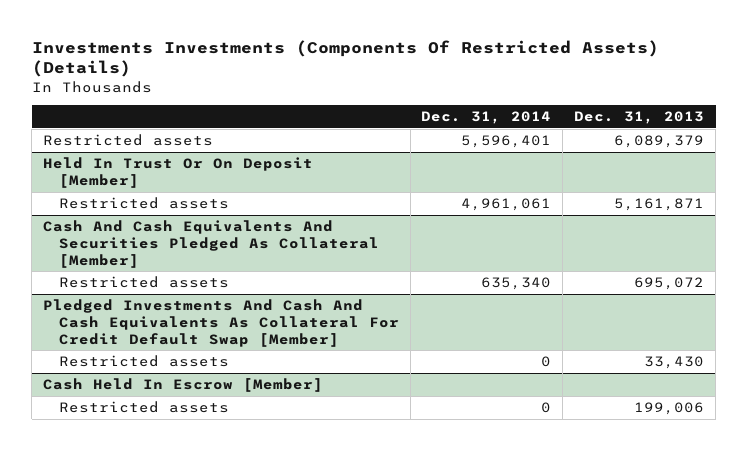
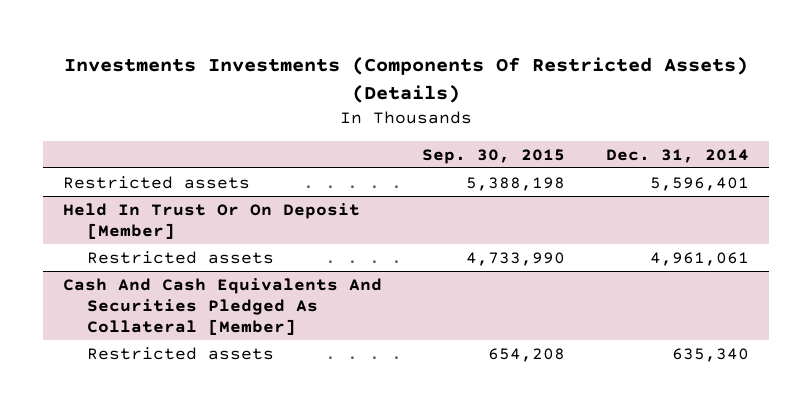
- | Dec. 31, 2014 | Dec. 31, 2013
+ | Sep. 30, 2015 | Dec. 31, 2014
- Pledged Investments And Cash And Cash Equivalents As Collateral For Credit Default Swap [Member]
- Restricted assets | 0 | 33,430
- Cash Held In Escrow [Member]
- Restricted assets | 0 | 199,006

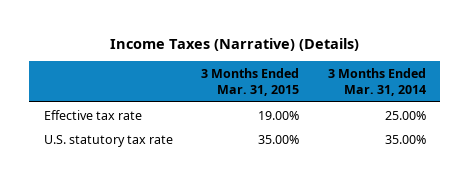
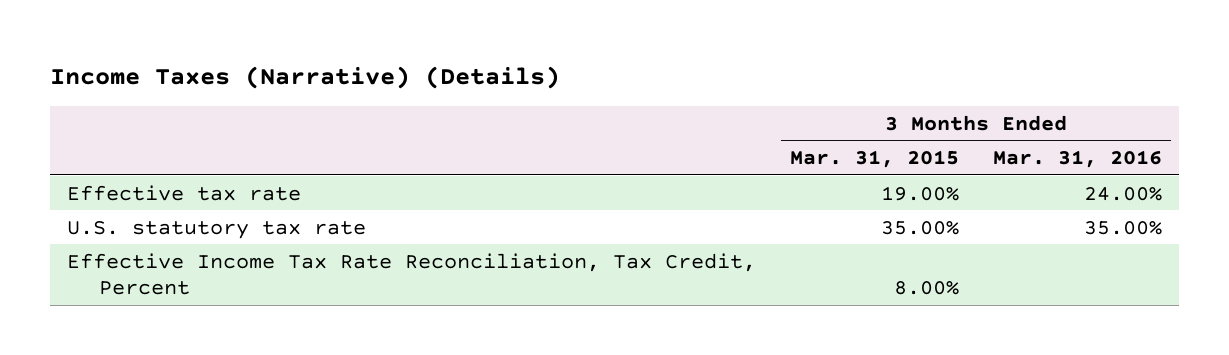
- | 3 Months Ended Mar. 31, 2015 | 3 Months Ended Mar. 31, 2014
+ | 3 Months Ended Mar. 31, 2015 | 3 Months Ended Mar. 31, 2016
+ Effective Income Tax Rate Reconciliation, Tax Credit, Percent | 8.00% |

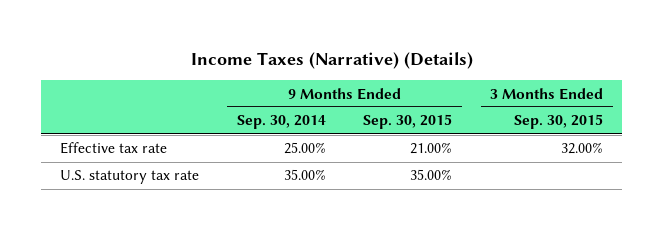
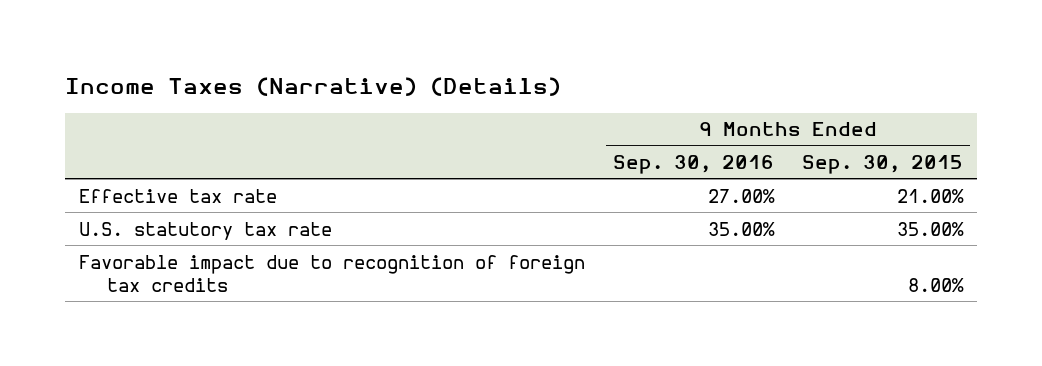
- | 9 Months Ended Sep. 30, 2014 | 9 Months Ended Sep. 30, 2015 | 3 Months Ended Sep. 30, 2015
+ | 9 Months Ended Sep. 30, 2016 | 9 Months Ended Sep. 30, 2015
+ Favorable impact due to recognition of foreign tax credits | | 8.00%

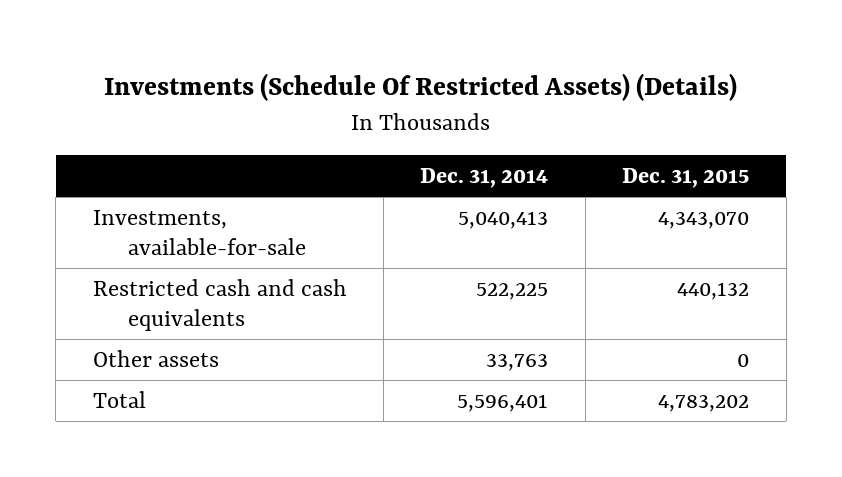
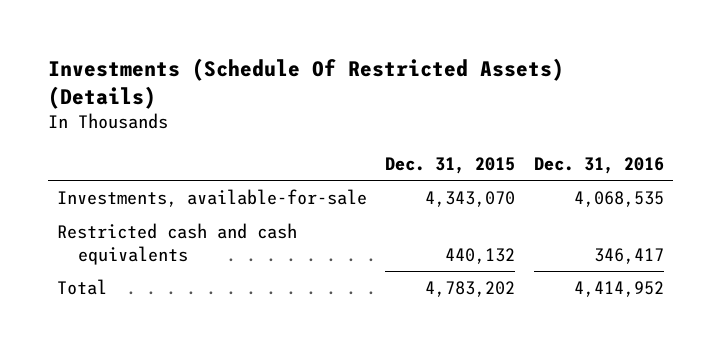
- | Dec. 31, 2014 | Dec. 31, 2015
+ | Dec. 31, 2015 | Dec. 31, 2016
- Other assets | 33,763 | 0

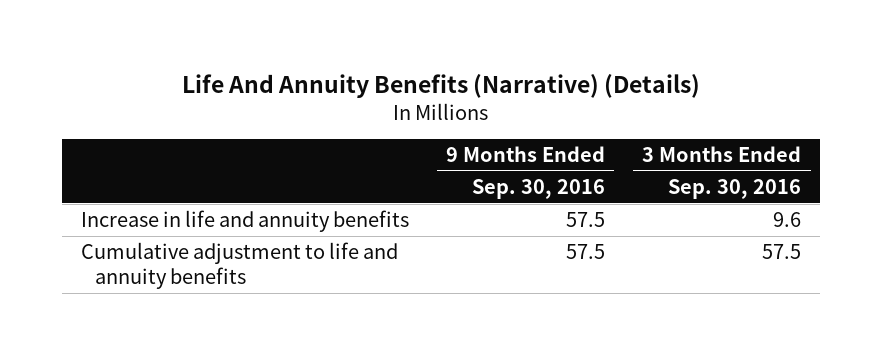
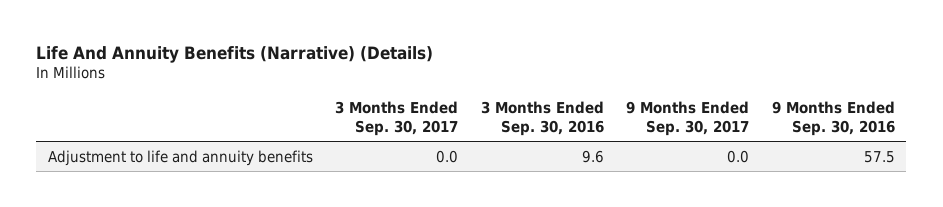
- | 9 Months Ended Sep. 30, 2016 | 3 Months Ended Sep. 30, 2016
+ | 3 Months Ended Sep. 30, 2017 | 3 Months Ended Sep. 30, 2016 | 9 Months Ended Sep. 30, 2017 | 9 Months Ended Sep. 30, 2016
- Increase in life and annuity benefits | 57.5 | 9.6
- Cumulative adjustment to life and annuity benefits | 57.5 | 57.5
+ Adjustment to life and annuity benefits | 0.0 | 9.6 | 0.0 | 57.5

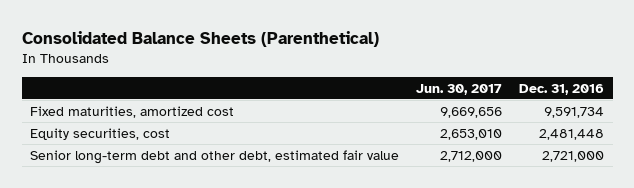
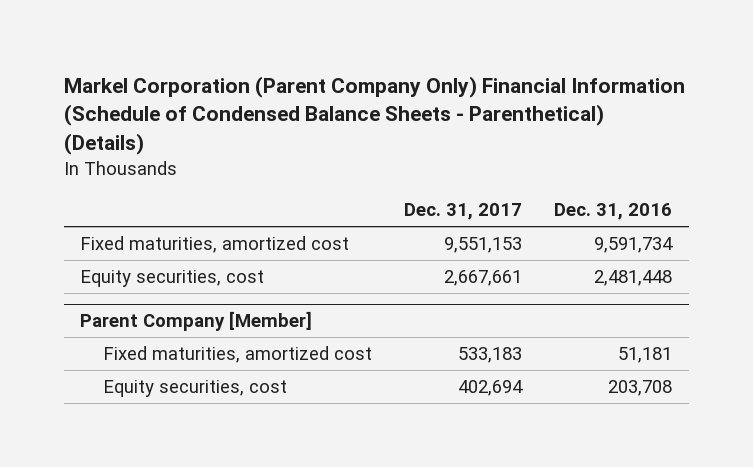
- Consolidated Balance Sheets (Parenthetical)
+ Markel Corporation (Parent Company Only) Financial Information (Schedule of Condensed Balance Sheets - Parenthetical) (Details)
- | Jun. 30, 2017 | Dec. 31, 2016
+ | Dec. 31, 2017 | Dec. 31, 2016
- Senior long-term debt and other debt, estimated fair value | 2,712,000 | 2,721,000
+ Parent Company [Member]
+ Fixed maturities, amortized cost | 533,183 | 51,181
+ Equity securities, cost | 402,694 | 203,708

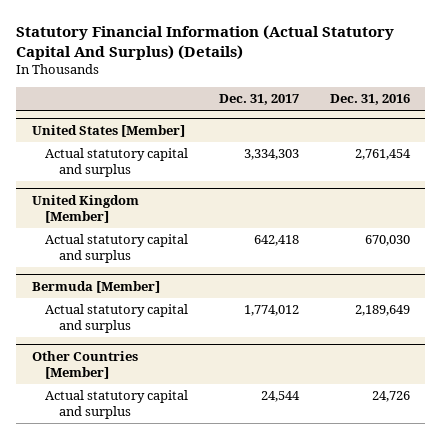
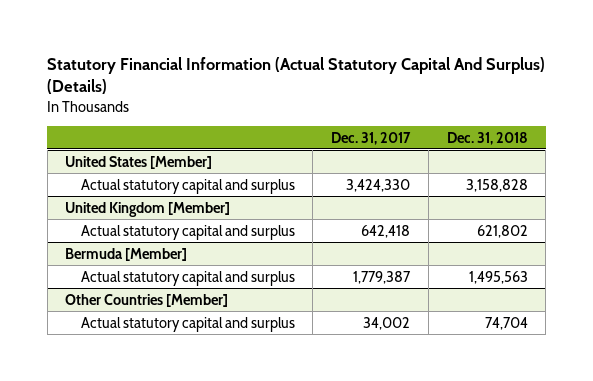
- | Dec. 31, 2017 | Dec. 31, 2016
+ | Dec. 31, 2017 | Dec. 31, 2018
@ United States [Member]
- Actual statutory capital and surplus | 3,334,303 | 2,761,454
+ Actual statutory capital and surplus | 3,424,330 | 3,158,828
@ Bermuda [Member]
- Actual statutory capital and surplus | 1,774,012 | 2,189,649
+ Actual statutory capital and surplus | 1,779,387 | 1,495,563
@ Other Countries [Member]
- Actual statutory capital and surplus | 24,544 | 24,726
+ Actual statutory capital and surplus | 34,002 | 74,704

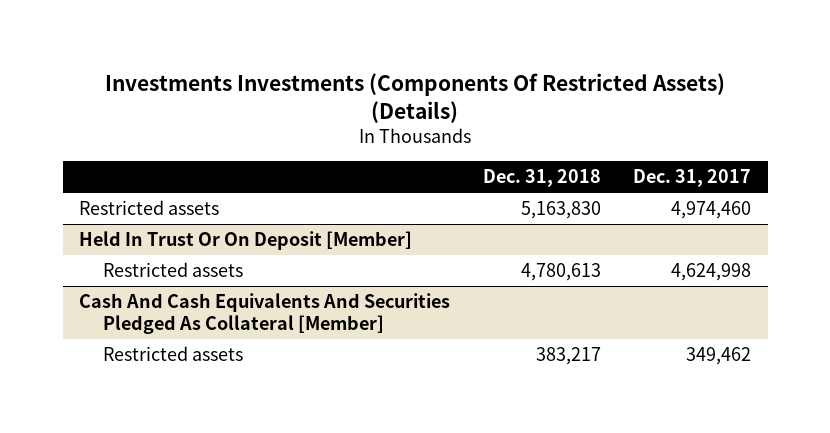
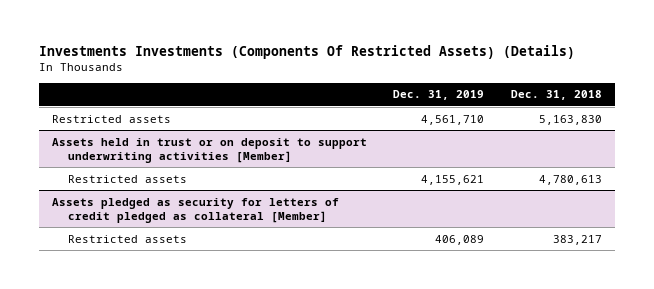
- | Dec. 31, 2018 | Dec. 31, 2017
+ | Dec. 31, 2019 | Dec. 31, 2018
- Held In Trust Or On Deposit [Member]
+ Assets held in trust or on deposit to support underwriting activities [Member]
- Cash And Cash Equivalents And Securities Pledged As Collateral [Member]
+ Assets pledged as security for letters of credit pledged as collateral [Member]

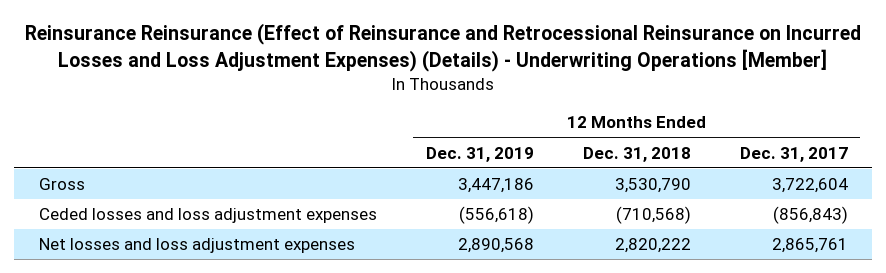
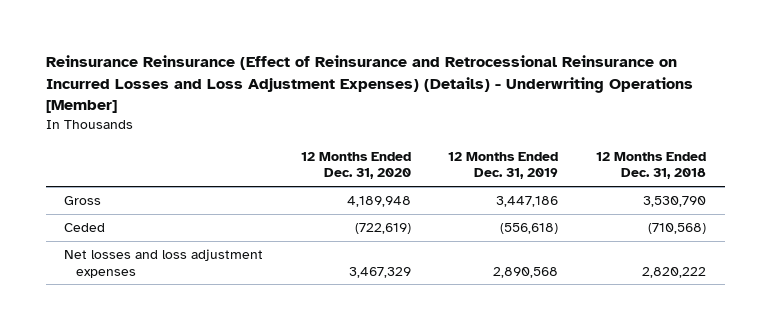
- | 12 Months Ended Dec. 31, 2019 | 12 Months Ended Dec. 31, 2018 | 12 Months Ended Dec. 31, 2017
+ | 12 Months Ended Dec. 31, 2020 | 12 Months Ended Dec. 31, 2019 | 12 Months Ended Dec. 31, 2018
- Ceded losses and loss adjustment expenses | (556,618) | (710,568) | (856,843)
+ Ceded | (722,619) | (556,618) | (710,568)

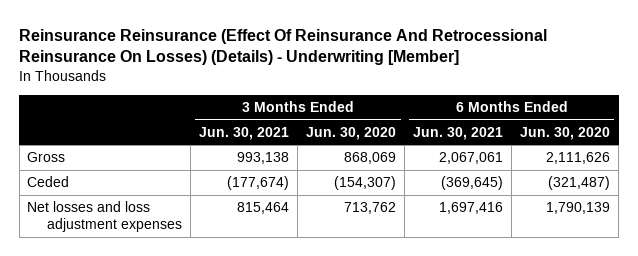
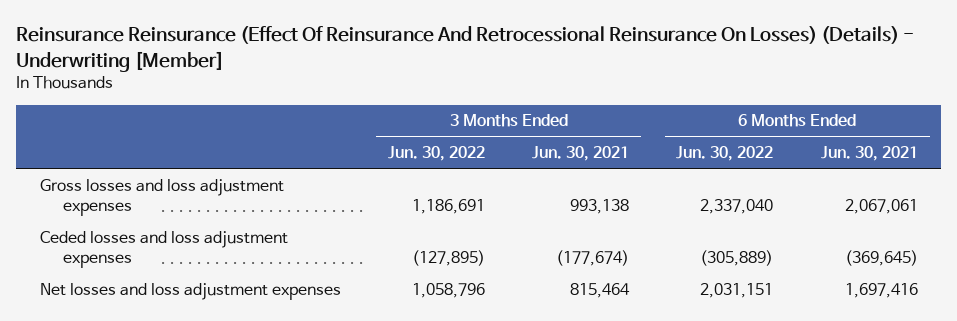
- | 3 Months Ended Jun. 30, 2021 | 3 Months Ended Jun. 30, 2020 | 6 Months Ended Jun. 30, 2021 | 6 Months Ended Jun. 30, 2020
+ | 3 Months Ended Jun. 30, 2022 | 3 Months Ended Jun. 30, 2021 | 6 Months Ended Jun. 30, 2022 | 6 Months Ended Jun. 30, 2021
- Gross | 993,138 | 868,069 | 2,067,061 | 2,111,626
- Ceded | (177,674) | (154,307) | (369,645) | (321,487)
+ Gross losses and loss adjustment expenses | 1,186,691 | 993,138 | 2,337,040 | 2,067,061
+ Ceded losses and loss adjustment expenses | (127,895) | (177,674) | (305,889) | (369,645)

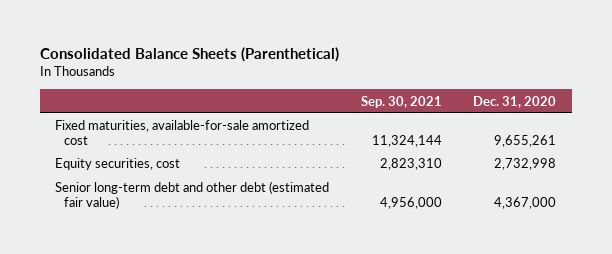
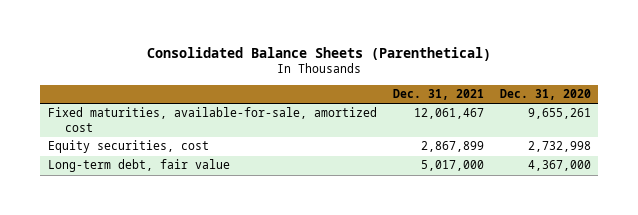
- | Sep. 30, 2021 | Dec. 31, 2020
+ | Dec. 31, 2021 | Dec. 31, 2020
- Fixed maturities, available-for-sale amortized cost | 11,324,144 | 9,655,261
+ Fixed maturities, available-for-sale, amortized cost | 12,061,467 | 9,655,261
- Senior long-term debt and other debt (estimated fair value) | 4,956,000 | 4,367,000
+ Long-term debt, fair value | 5,017,000 | 4,367,000

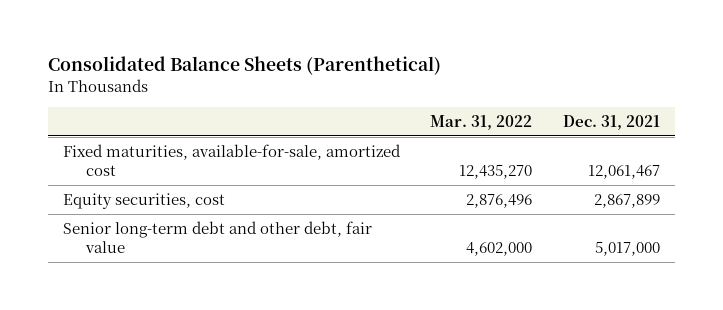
- | Dec. 31, 2021 | Dec. 31, 2020
+ | Mar. 31, 2022 | Dec. 31, 2021
- Long-term debt, fair value | 5,017,000 | 4,367,000
+ Senior long-term debt and other debt, fair value | 4,602,000 | 5,017,000

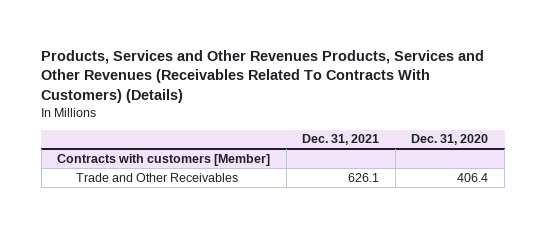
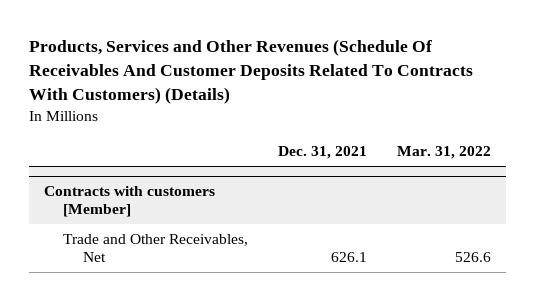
- Products, Services and Other Revenues Products, Services and Other Revenues (Receivables Related To Contracts With Customers) (Details)
+ Products, Services and Other Revenues (Schedule Of Receivables And Customer Deposits Related To Contracts With Customers) (Details)
- | Dec. 31, 2021 | Dec. 31, 2020
+ | Dec. 31, 2021 | Mar. 31, 2022
@ Contracts with customers [Member]
- Trade and Other Receivables | 626.1 | 406.4
+ Trade and Other Receivables, Net | 626.1 | 526.6

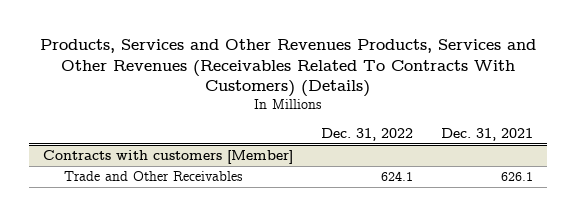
- Products, Services and Other Revenues (Schedule Of Receivables And Customer Deposits Related To Contracts With Customers) (Details)
+ Products, Services and Other Revenues Products, Services and Other Revenues (Receivables Related To Contracts With Customers) (Details)
- | Dec. 31, 2021 | Mar. 31, 2022
+ | Dec. 31, 2022 | Dec. 31, 2021
@ Contracts with customers [Member]
- Trade and Other Receivables, Net | 626.1 | 526.6
+ Trade and Other Receivables | 624.1 | 626.1

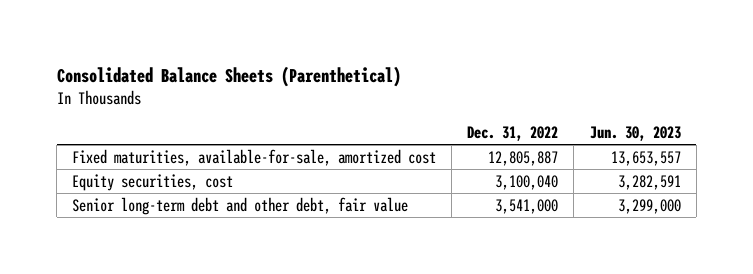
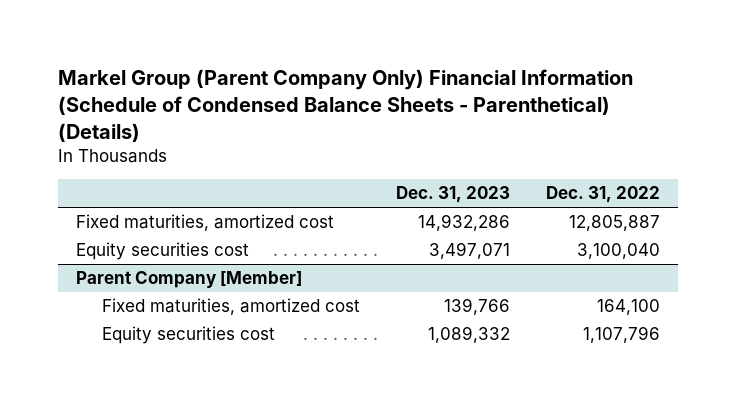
- Consolidated Balance Sheets (Parenthetical)
+ Markel Group (Parent Company Only) Financial Information (Schedule of Condensed Balance Sheets - Parenthetical) (Details)
- | Dec. 31, 2022 | Jun. 30, 2023
+ | Dec. 31, 2023 | Dec. 31, 2022
- Fixed maturities, available-for-sale, amortized cost | 12,805,887 | 13,653,557
- Equity securities, cost | 3,100,040 | 3,282,591
- Senior long-term debt and other debt, fair value | 3,541,000 | 3,299,000
+ Fixed maturities, amortized cost | 14,932,286 | 12,805,887
+ Equity securities cost | 3,497,071 | 3,100,040
+ Parent Company [Member]
+ Fixed maturities, amortized cost | 139,766 | 164,100
+ Equity securities cost | 1,089,332 | 1,107,796

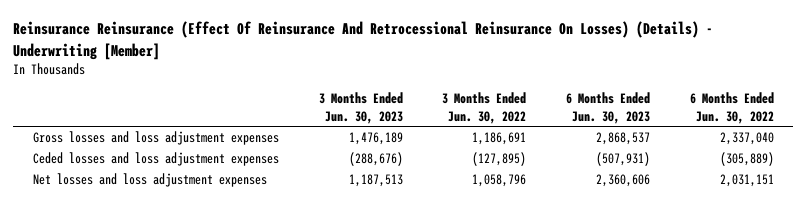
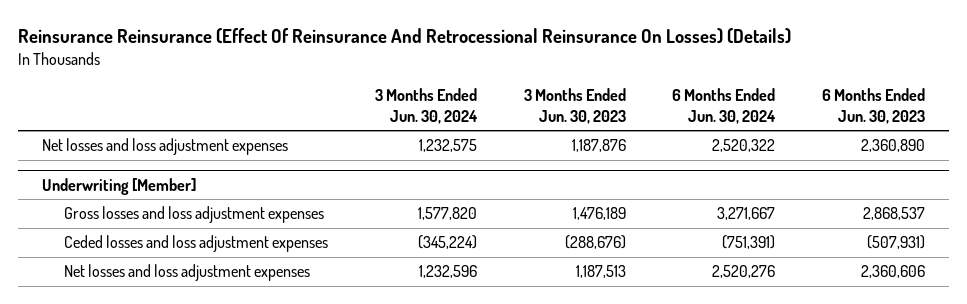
- Reinsurance Reinsurance (Effect Of Reinsurance And Retrocessional Reinsurance On Losses) (Details) - Underwriting [Member]
+ Reinsurance Reinsurance (Effect Of Reinsurance And Retrocessional Reinsurance On Losses) (Details)
- | 3 Months Ended Jun. 30, 2023 | 3 Months Ended Jun. 30, 2022 | 6 Months Ended Jun. 30, 2023 | 6 Months Ended Jun. 30, 2022
+ | 3 Months Ended Jun. 30, 2024 | 3 Months Ended Jun. 30, 2023 | 6 Months Ended Jun. 30, 2024 | 6 Months Ended Jun. 30, 2023
+ Net losses and loss adjustment expenses | 1,232,575 | 1,187,876 | 2,520,322 | 2,360,890
+ Underwriting [Member]

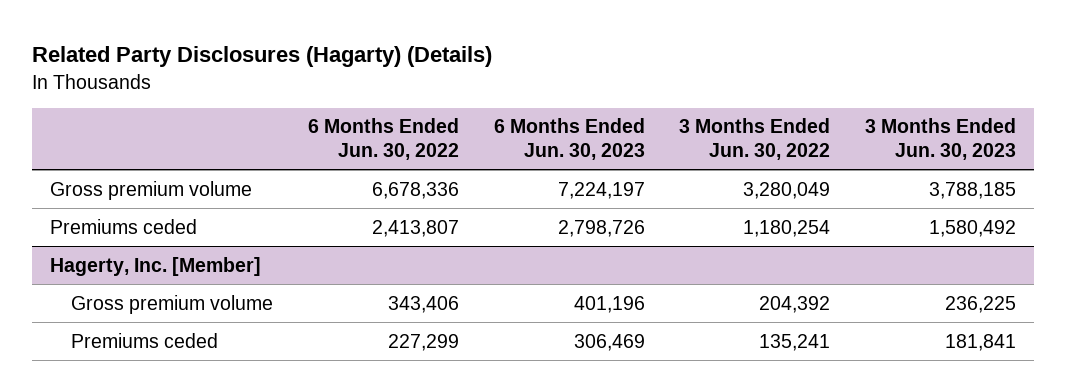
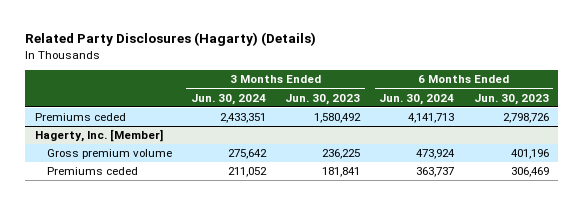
- | 6 Months Ended Jun. 30, 2022 | 6 Months Ended Jun. 30, 2023 | 3 Months Ended Jun. 30, 2022 | 3 Months Ended Jun. 30, 2023
+ | 3 Months Ended Jun. 30, 2024 | 3 Months Ended Jun. 30, 2023 | 6 Months Ended Jun. 30, 2024 | 6 Months Ended Jun. 30, 2023
- Gross premium volume | 6,678,336 | 7,224,197 | 3,280,049 | 3,788,185

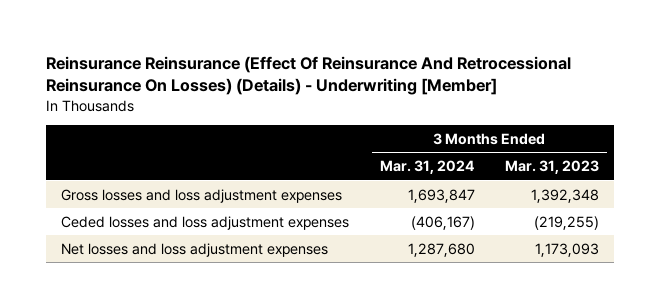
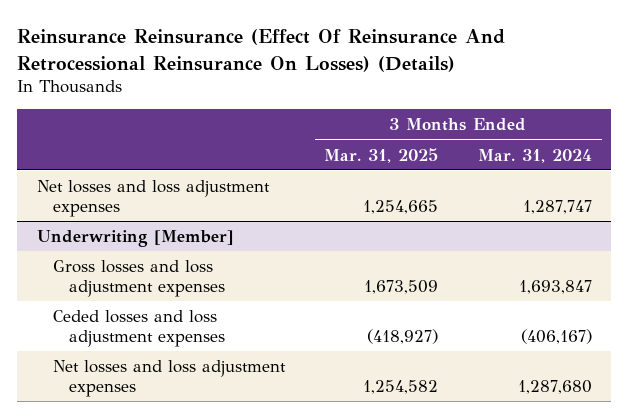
- Reinsurance Reinsurance (Effect Of Reinsurance And Retrocessional Reinsurance On Losses) (Details) - Underwriting [Member]
+ Reinsurance Reinsurance (Effect Of Reinsurance And Retrocessional Reinsurance On Losses) (Details)
- | 3 Months Ended Mar. 31, 2024 | 3 Months Ended Mar. 31, 2023
+ | 3 Months Ended Mar. 31, 2025 | 3 Months Ended Mar. 31, 2024
+ Net losses and loss adjustment expenses | 1,254,665 | 1,287,747
+ Underwriting [Member]

